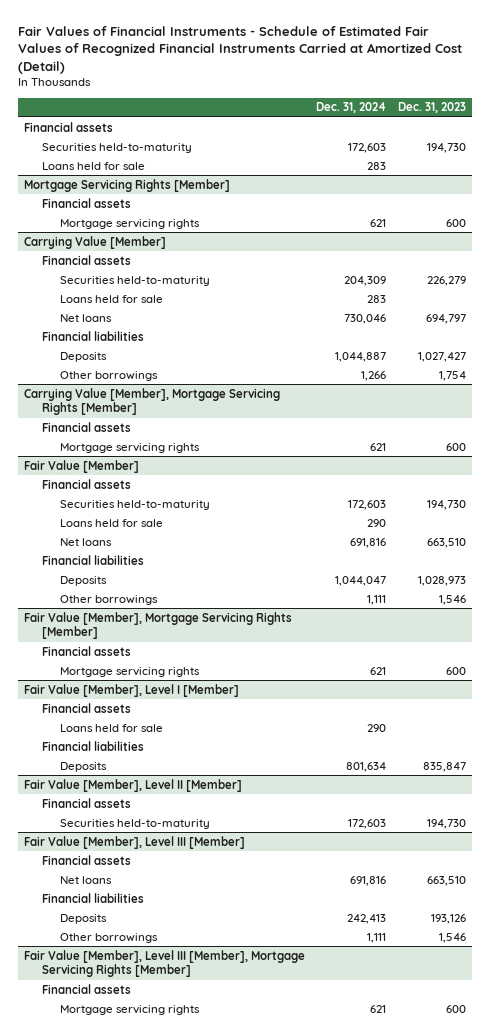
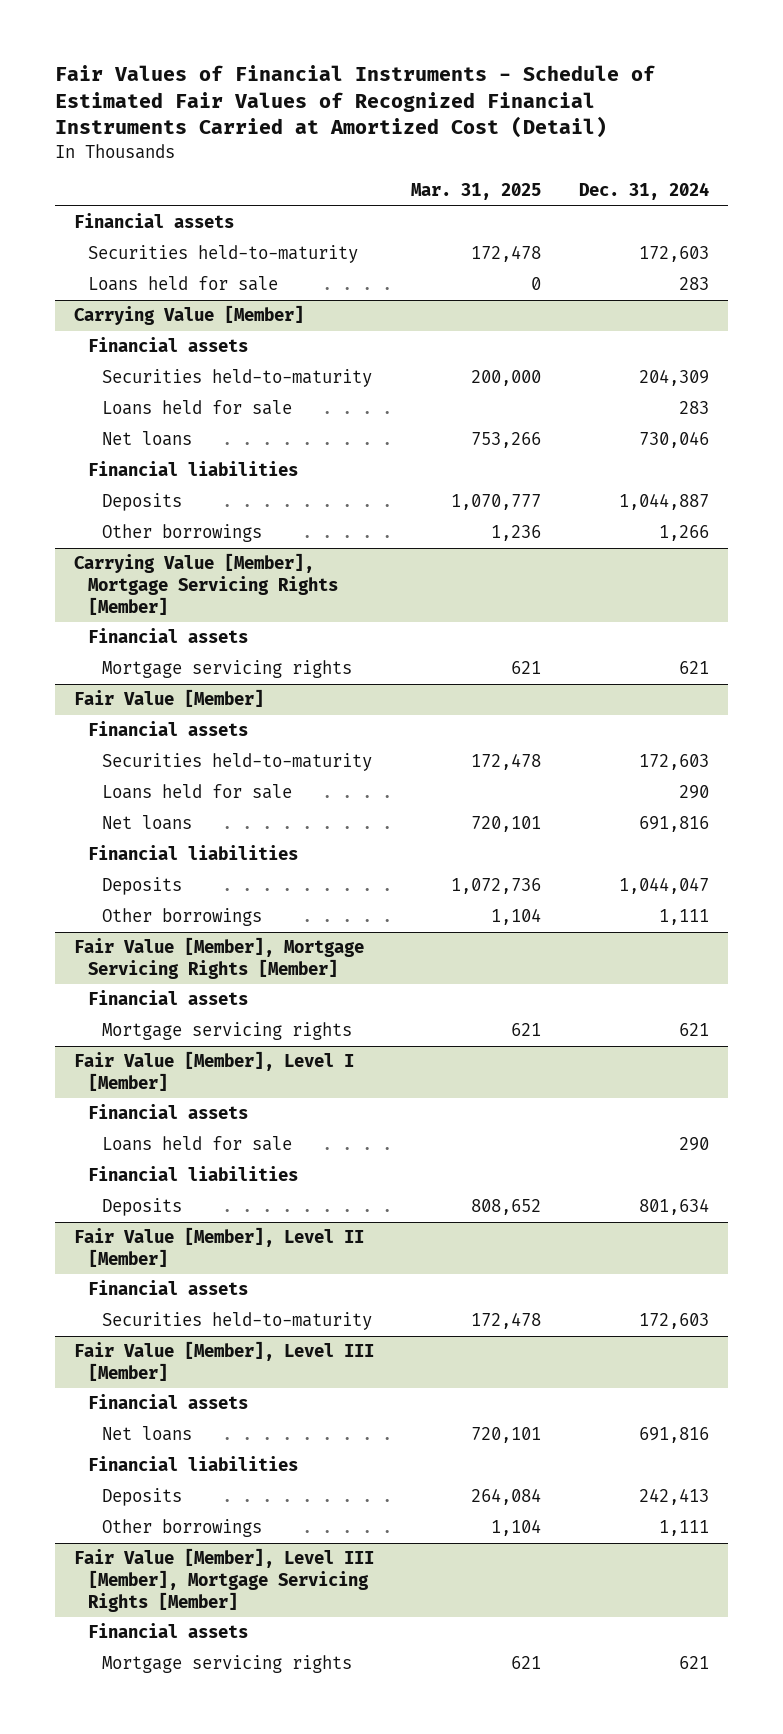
- | Dec. 31, 2024 | Dec. 31, 2023
+ | Mar. 31, 2025 | Dec. 31, 2024
- Mortgage Servicing Rights [Member]
- Financial assets
- Mortgage servicing rights | 621 | 600

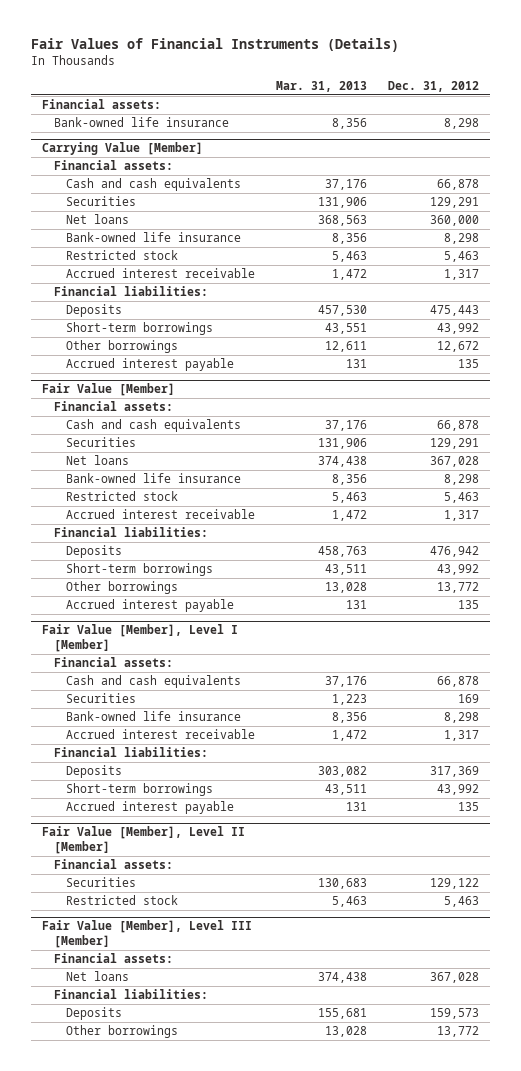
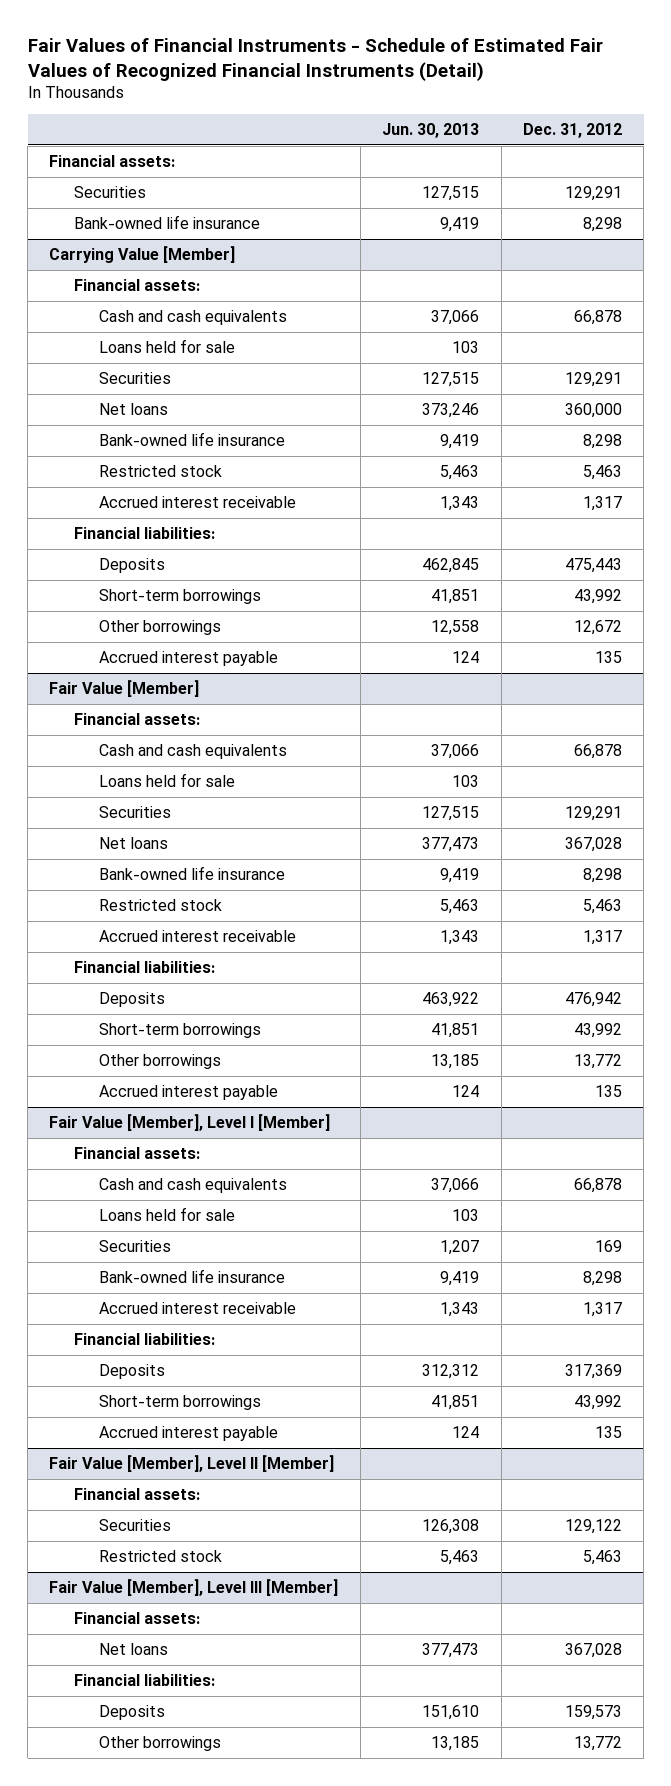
- Fair Values of Financial Instruments (Details)
+ Fair Values of Financial Instruments - Schedule of Estimated Fair Values of Recognized Financial Instruments (Detail)
- | Mar. 31, 2013 | Dec. 31, 2012
+ | Jun. 30, 2013 | Dec. 31, 2012
+ Securities | 127,515 | 129,291
@ Carrying Value [Member]
+ Loans held for sale | 103 |
@ Fair Value [Member]
+ Loans held for sale | 103 |
@ Fair Value [Member], Level I [Member]
+ Loans held for sale | 103 |

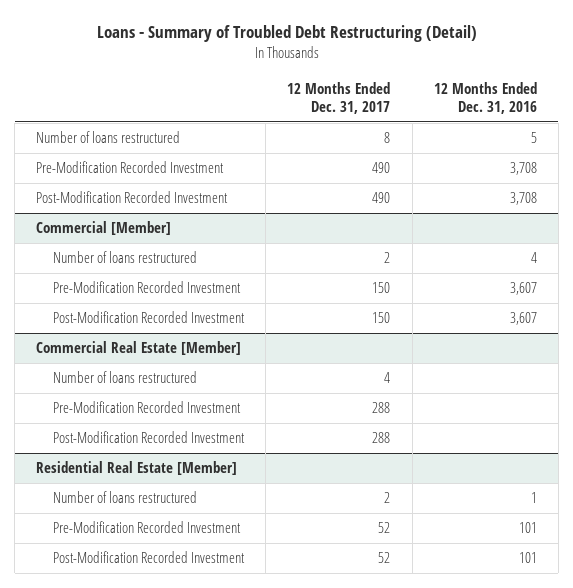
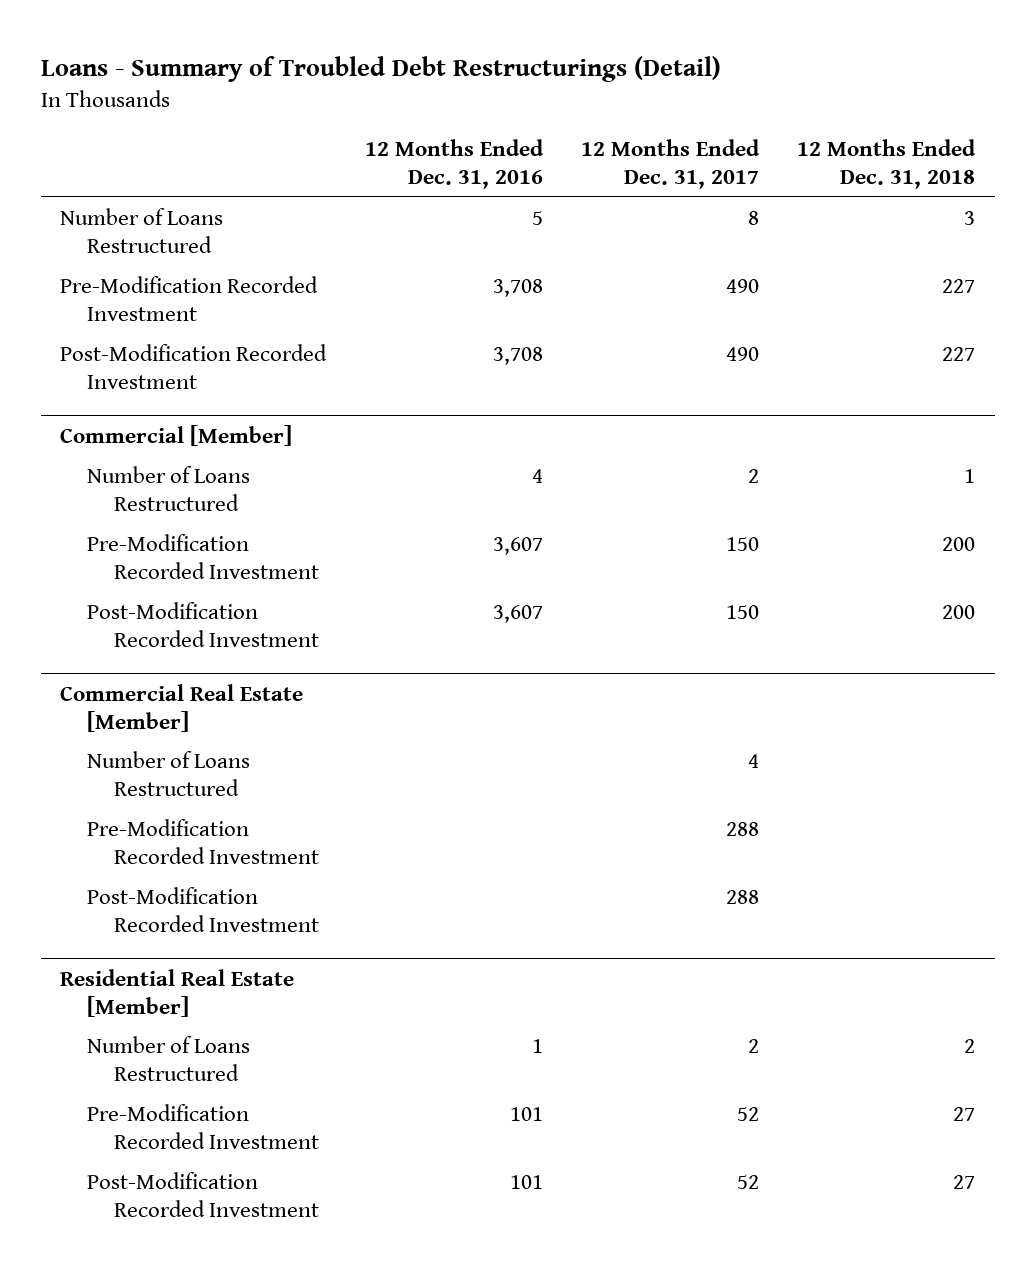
- Loans - Summary of Troubled Debt Restructuring (Detail)
+ Loans - Summary of Troubled Debt Restructurings (Detail)
- | 12 Months Ended Dec. 31, 2017 | 12 Months Ended Dec. 31, 2016
+ | 12 Months Ended Dec. 31, 2016 | 12 Months Ended Dec. 31, 2017 | 12 Months Ended Dec. 31, 2018
- Number of loans restructured | 8 | 5
+ Number of Loans Restructured | 5 | 8 | 3
@ Commercial [Member]
- Number of loans restructured | 2 | 4
+ Number of Loans Restructured | 4 | 2 | 1
@ Commercial Real Estate [Member]
- Number of loans restructured | 4 |
+ Number of Loans Restructured | | 4 |
@ Residential Real Estate [Member]
- Number of loans restructured | 2 | 1
+ Number of Loans Restructured | 1 | 2 | 2

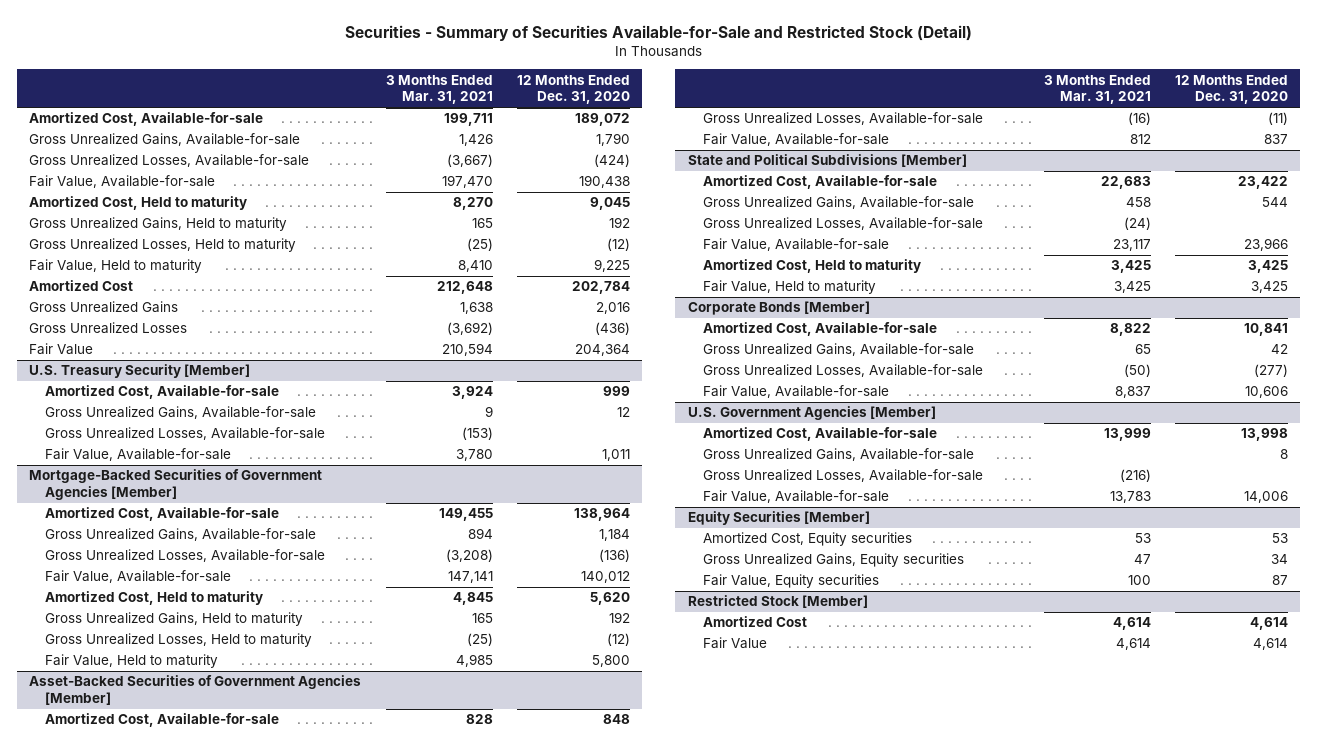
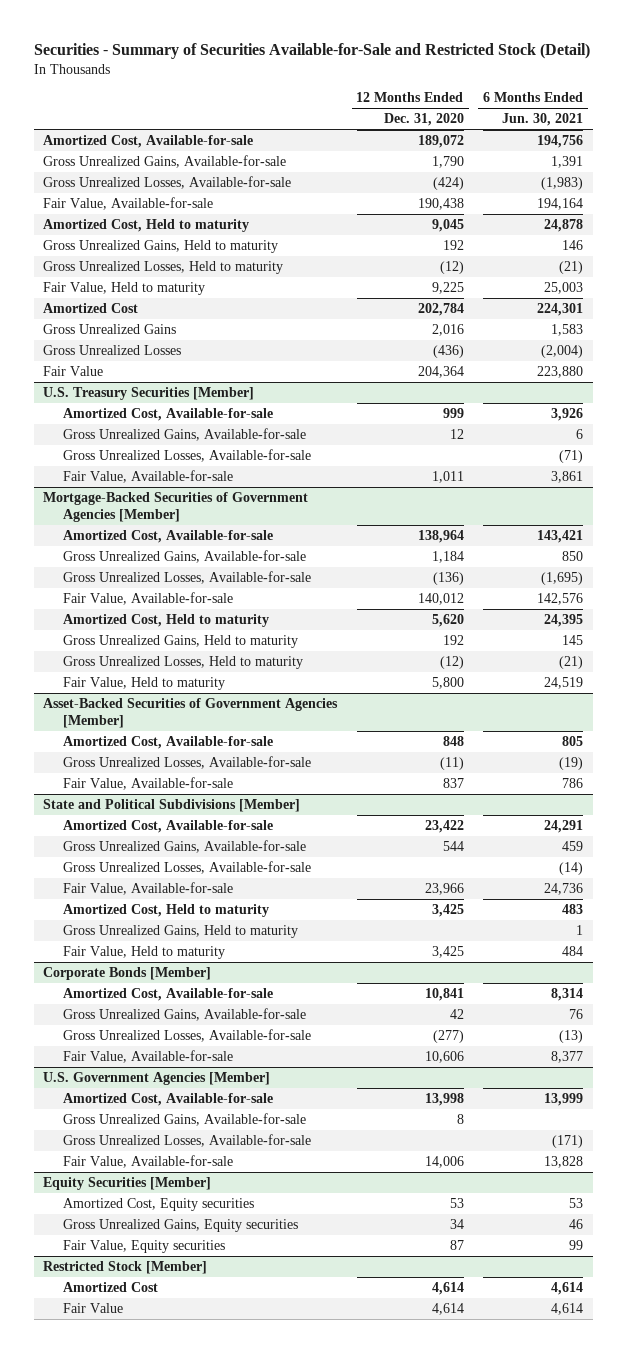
- | 3 Months Ended Mar. 31, 2021 | 12 Months Ended Dec. 31, 2020
+ | 12 Months Ended Dec. 31, 2020 | 6 Months Ended Jun. 30, 2021
- U.S. Treasury Security [Member]
+ U.S. Treasury Securities [Member]
@ State and Political Subdivisions [Member]
+ Gross Unrealized Gains, Held to maturity | | 1

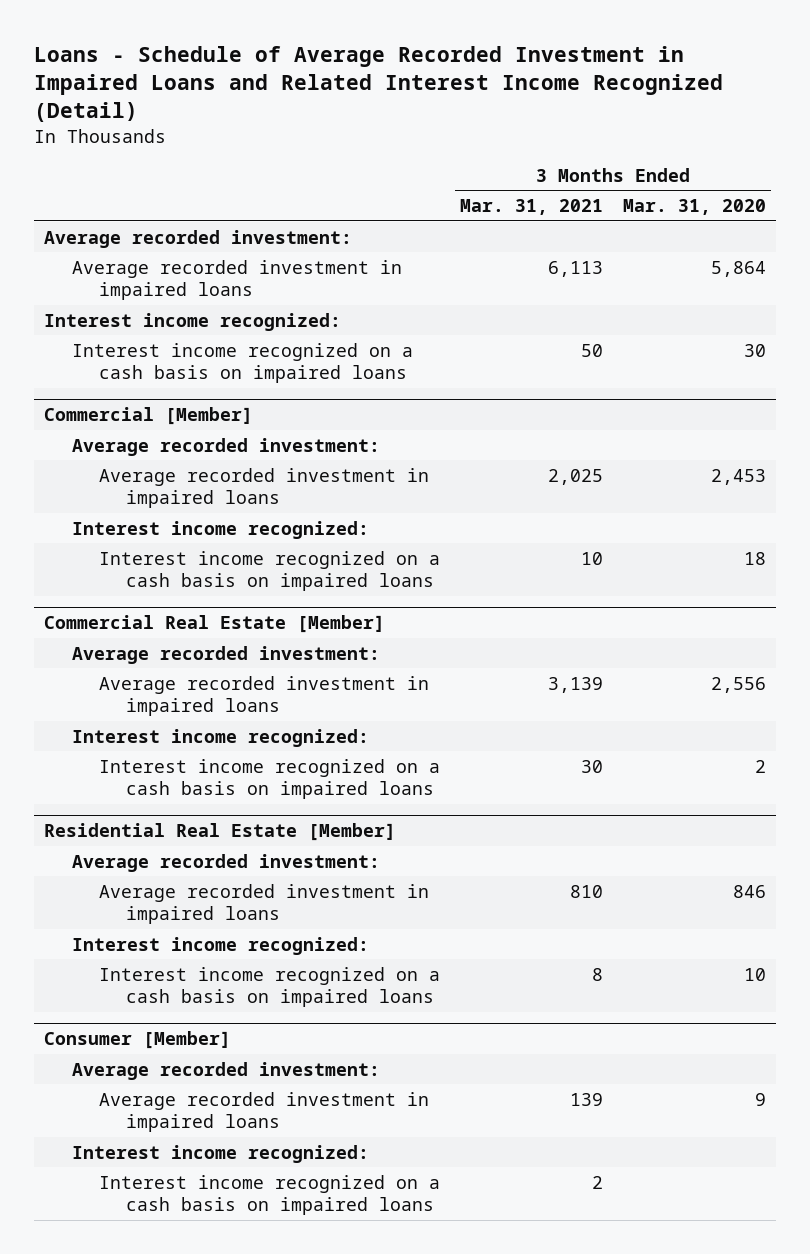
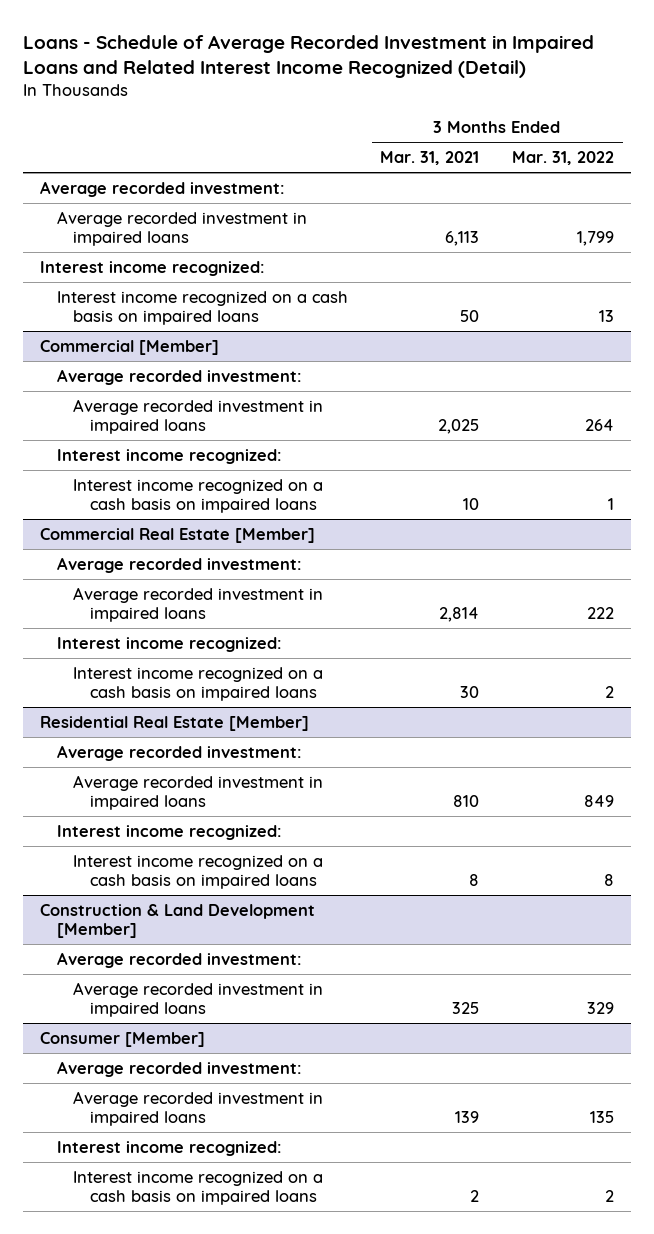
- | 3 Months Ended Mar. 31, 2021 | 3 Months Ended Mar. 31, 2020
+ | 3 Months Ended Mar. 31, 2021 | 3 Months Ended Mar. 31, 2022
@ Commercial Real Estate [Member]
- Average recorded investment in impaired loans | 3,139 | 2,556
+ Average recorded investment in impaired loans | 2,814 | 222
+ Construction & Land Development [Member]
+ Average recorded investment:
+ Average recorded investment in impaired loans | 325 | 329

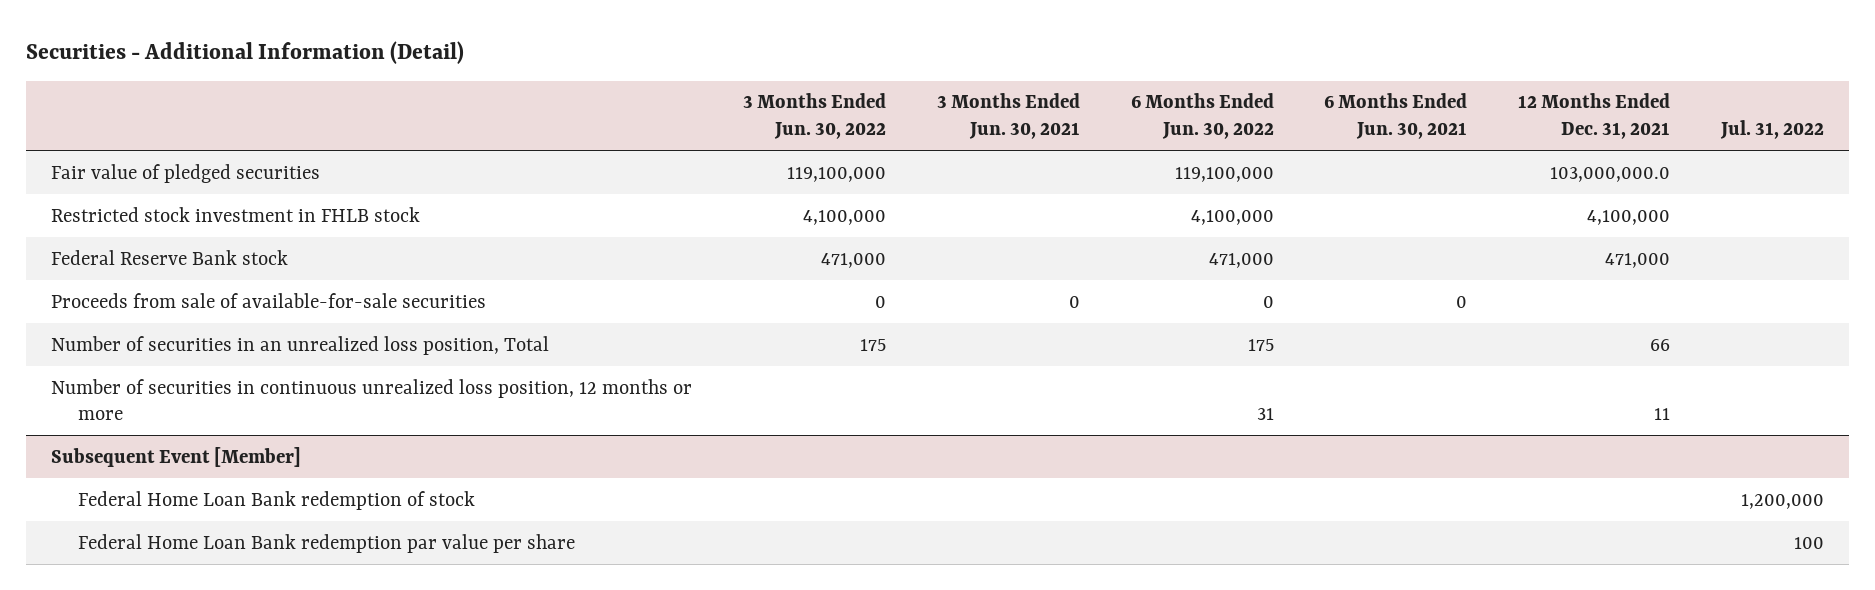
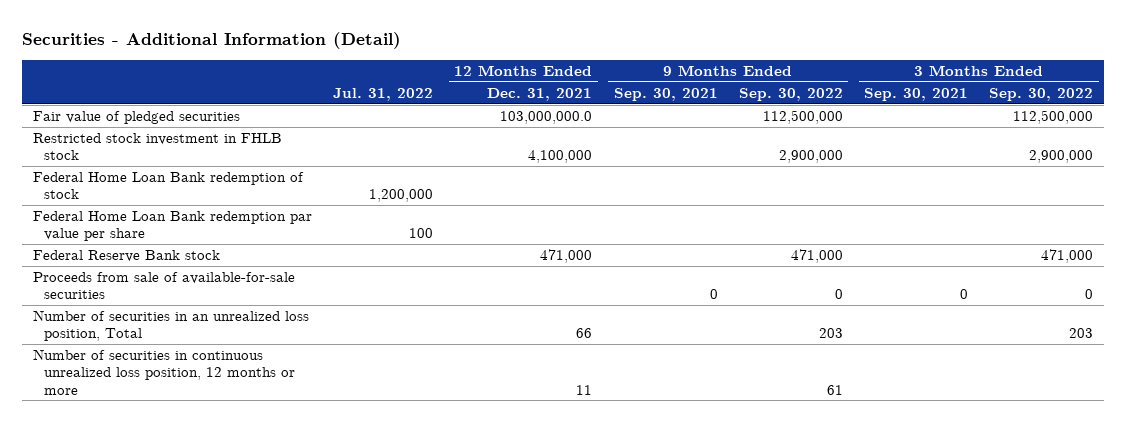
- | 3 Months Ended Jun. 30, 2022 | 3 Months Ended Jun. 30, 2021 | 6 Months Ended Jun. 30, 2022 | 6 Months Ended Jun. 30, 2021 | 12 Months Ended Dec. 31, 2021 | Jul. 31, 2022
+ | Jul. 31, 2022 | 12 Months Ended Dec. 31, 2021 | 9 Months Ended Sep. 30, 2021 | 9 Months Ended Sep. 30, 2022 | 3 Months Ended Sep. 30, 2021 | 3 Months Ended Sep. 30, 2022
+ Federal Home Loan Bank redemption of stock | 1,200,000 | | | | |
+ Federal Home Loan Bank redemption par value per share | 100 | | | | |
- Subsequent Event [Member]
- Federal Home Loan Bank redemption of stock | | | | | | 1,200,000
- Federal Home Loan Bank redemption par value per share | | | | | | 100

